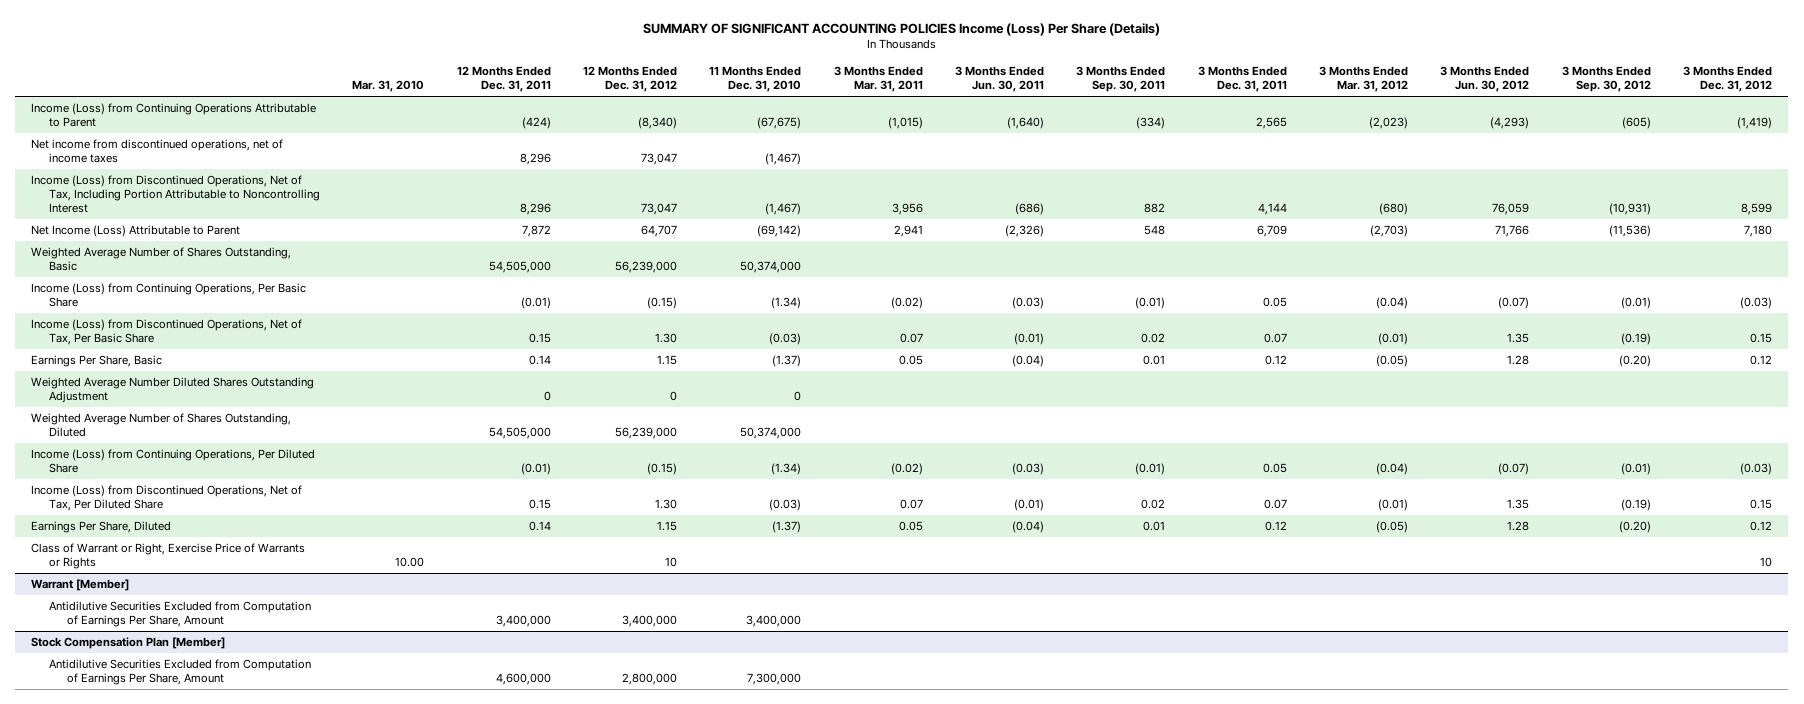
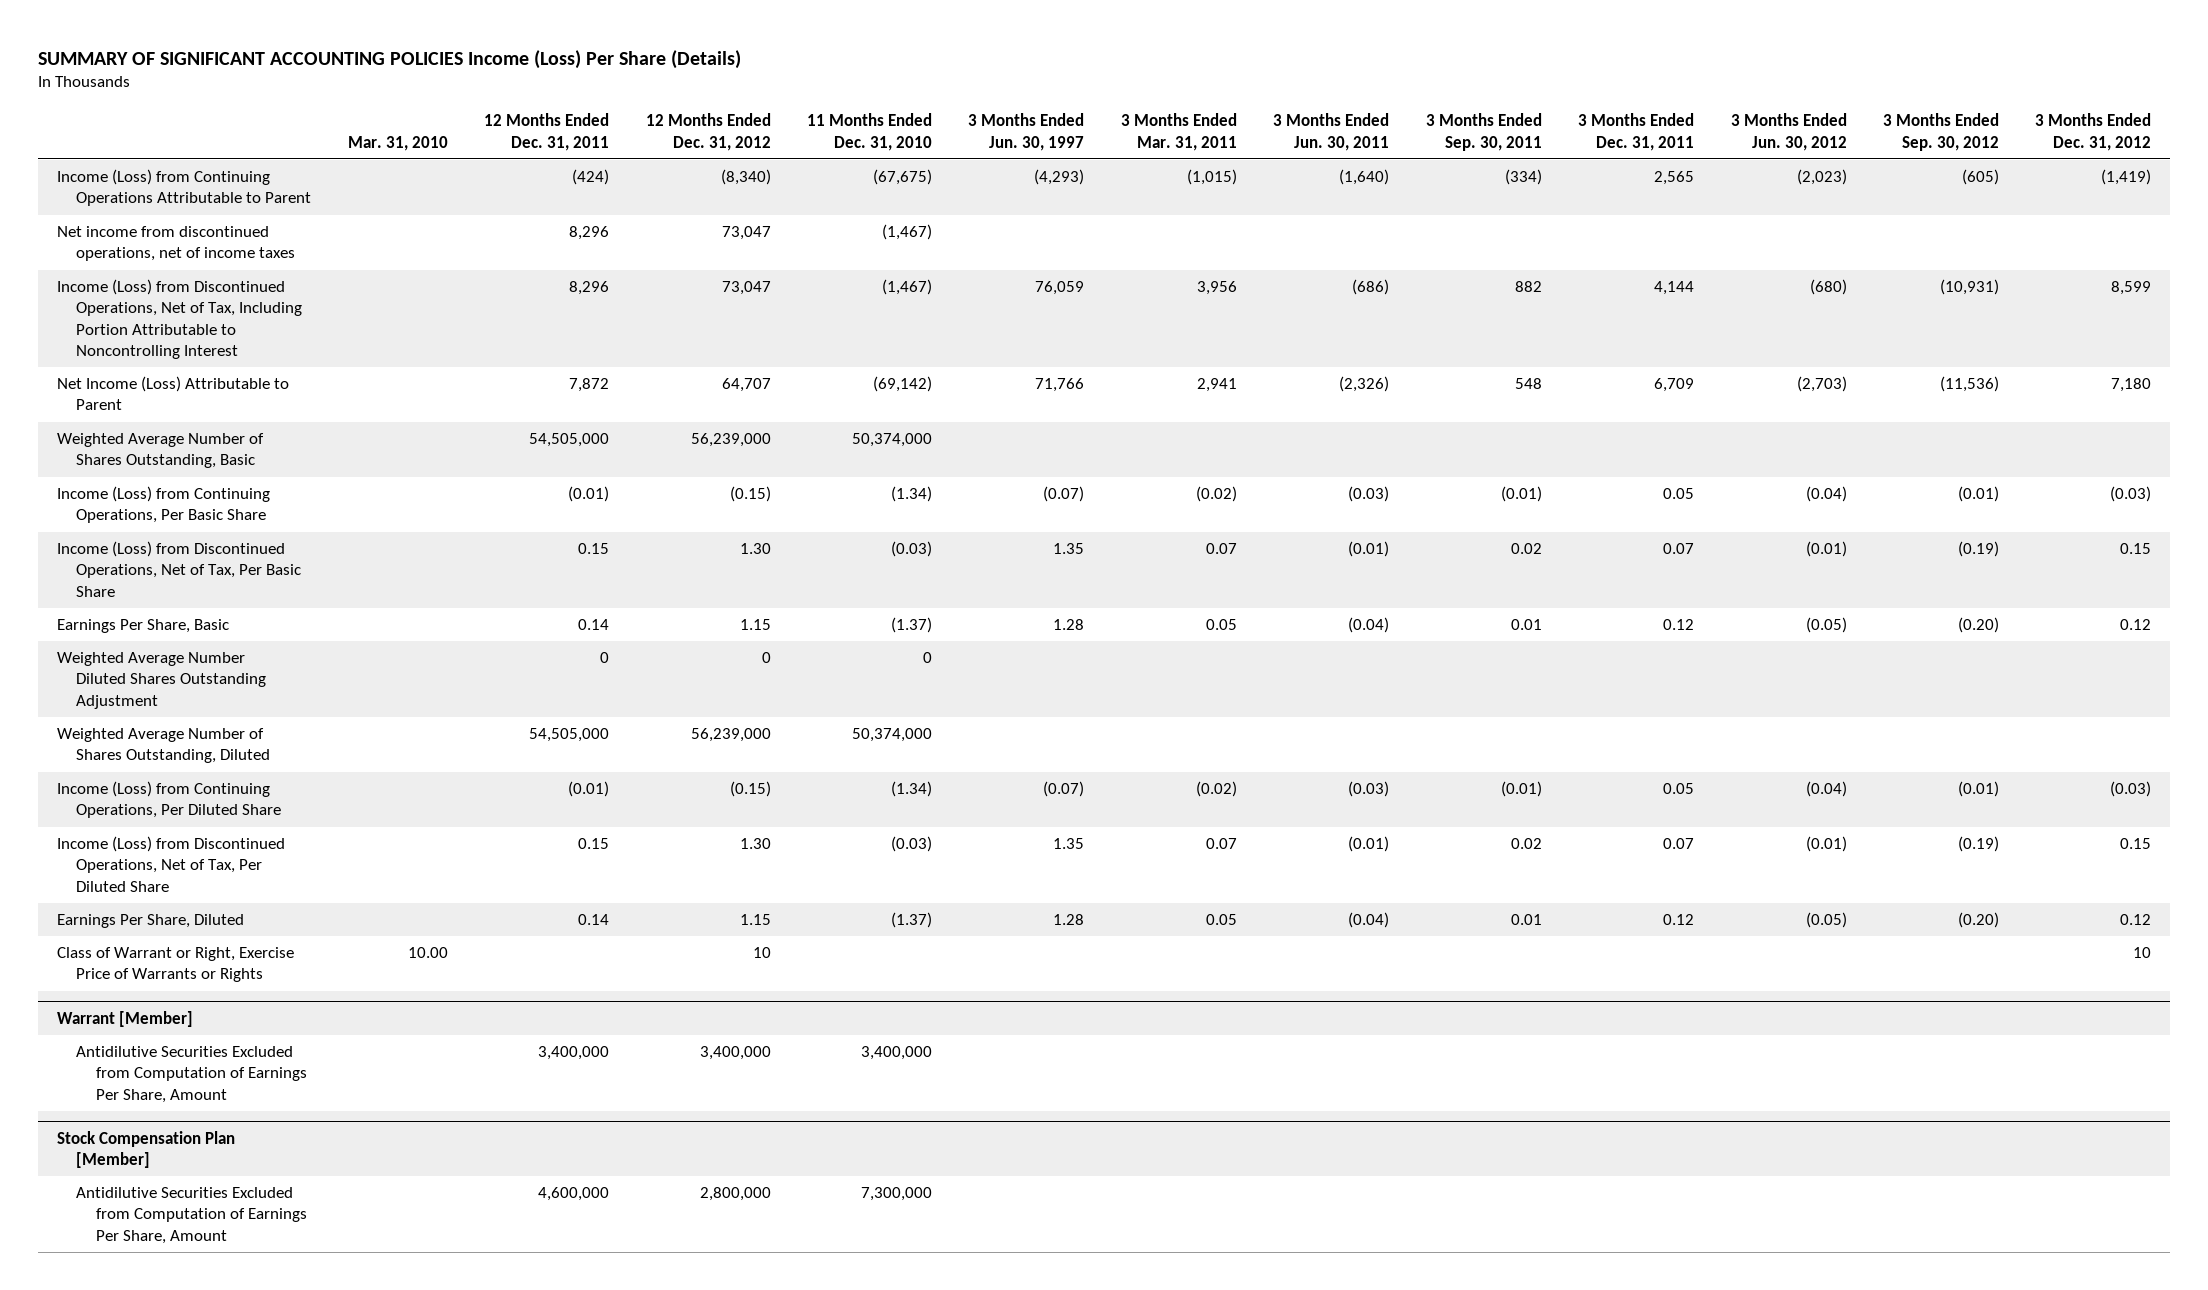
- | Mar. 31, 2010 | 12 Months Ended Dec. 31, 2011 | 12 Months Ended Dec. 31, 2012 | 11 Months Ended Dec. 31, 2010 | 3 Months Ended Mar. 31, 2011 | 3 Months Ended Jun. 30, 2011 | 3 Months Ended Sep. 30, 2011 | 3 Months Ended Dec. 31, 2011 | 3 Months Ended Mar. 31, 2012 | 3 Months Ended Jun. 30, 2012 | 3 Months Ended Sep. 30, 2012 | 3 Months Ended Dec. 31, 2012
+ | Mar. 31, 2010 | 12 Months Ended Dec. 31, 2011 | 12 Months Ended Dec. 31, 2012 | 11 Months Ended Dec. 31, 2010 | 3 Months Ended Jun. 30, 1997 | 3 Months Ended Mar. 31, 2011 | 3 Months Ended Jun. 30, 2011 | 3 Months Ended Sep. 30, 2011 | 3 Months Ended Dec. 31, 2011 | 3 Months Ended Jun. 30, 2012 | 3 Months Ended Sep. 30, 2012 | 3 Months Ended Dec. 31, 2012
- Income (Loss) from Continuing Operations Attributable to Parent | | (424) | (8,340) | (67,675) | (1,015) | (1,640) | (334) | 2,565 | (2,023) | (4,293) | (605) | (1,419)
+ Income (Loss) from Continuing Operations Attributable to Parent | | (424) | (8,340) | (67,675) | (4,293) | (1,015) | (1,640) | (334) | 2,565 | (2,023) | (605) | (1,419)
- Income (Loss) from Discontinued Operations, Net of Tax, Including Portion Attributable to Noncontrolling Interest | | 8,296 | 73,047 | (1,467) | 3,956 | (686) | 882 | 4,144 | (680) | 76,059 | (10,931) | 8,599
- Net Income (Loss) Attributable to Parent | | 7,872 | 64,707 | (69,142) | 2,941 | (2,326) | 548 | 6,709 | (2,703) | 71,766 | (11,536) | 7,180
+ Income (Loss) from Discontinued Operations, Net of Tax, Including Portion Attributable to Noncontrolling Interest | | 8,296 | 73,047 | (1,467) | 76,059 | 3,956 | (686) | 882 | 4,144 | (680) | (10,931) | 8,599
+ Net Income (Loss) Attributable to Parent | | 7,872 | 64,707 | (69,142) | 71,766 | 2,941 | (2,326) | 548 | 6,709 | (2,703) | (11,536) | 7,180
- Income (Loss) from Continuing Operations, Per Basic Share | | (0.01) | (0.15) | (1.34) | (0.02) | (0.03) | (0.01) | 0.05 | (0.04) | (0.07) | (0.01) | (0.03)
- Income (Loss) from Discontinued Operations, Net of Tax, Per Basic Share | | 0.15 | 1.30 | (0.03) | 0.07 | (0.01) | 0.02 | 0.07 | (0.01) | 1.35 | (0.19) | 0.15
- Earnings Per Share, Basic | | 0.14 | 1.15 | (1.37) | 0.05 | (0.04) | 0.01 | 0.12 | (0.05) | 1.28 | (0.20) | 0.12
+ Income (Loss) from Continuing Operations, Per Basic Share | | (0.01) | (0.15) | (1.34) | (0.07) | (0.02) | (0.03) | (0.01) | 0.05 | (0.04) | (0.01) | (0.03)
+ Income (Loss) from Discontinued Operations, Net of Tax, Per Basic Share | | 0.15 | 1.30 | (0.03) | 1.35 | 0.07 | (0.01) | 0.02 | 0.07 | (0.01) | (0.19) | 0.15
+ Earnings Per Share, Basic | | 0.14 | 1.15 | (1.37) | 1.28 | 0.05 | (0.04) | 0.01 | 0.12 | (0.05) | (0.20) | 0.12
- Income (Loss) from Continuing Operations, Per Diluted Share | | (0.01) | (0.15) | (1.34) | (0.02) | (0.03) | (0.01) | 0.05 | (0.04) | (0.07) | (0.01) | (0.03)
- Income (Loss) from Discontinued Operations, Net of Tax, Per Diluted Share | | 0.15 | 1.30 | (0.03) | 0.07 | (0.01) | 0.02 | 0.07 | (0.01) | 1.35 | (0.19) | 0.15
- Earnings Per Share, Diluted | | 0.14 | 1.15 | (1.37) | 0.05 | (0.04) | 0.01 | 0.12 | (0.05) | 1.28 | (0.20) | 0.12
+ Income (Loss) from Continuing Operations, Per Diluted Share | | (0.01) | (0.15) | (1.34) | (0.07) | (0.02) | (0.03) | (0.01) | 0.05 | (0.04) | (0.01) | (0.03)
+ Income (Loss) from Discontinued Operations, Net of Tax, Per Diluted Share | | 0.15 | 1.30 | (0.03) | 1.35 | 0.07 | (0.01) | 0.02 | 0.07 | (0.01) | (0.19) | 0.15
+ Earnings Per Share, Diluted | | 0.14 | 1.15 | (1.37) | 1.28 | 0.05 | (0.04) | 0.01 | 0.12 | (0.05) | (0.20) | 0.12

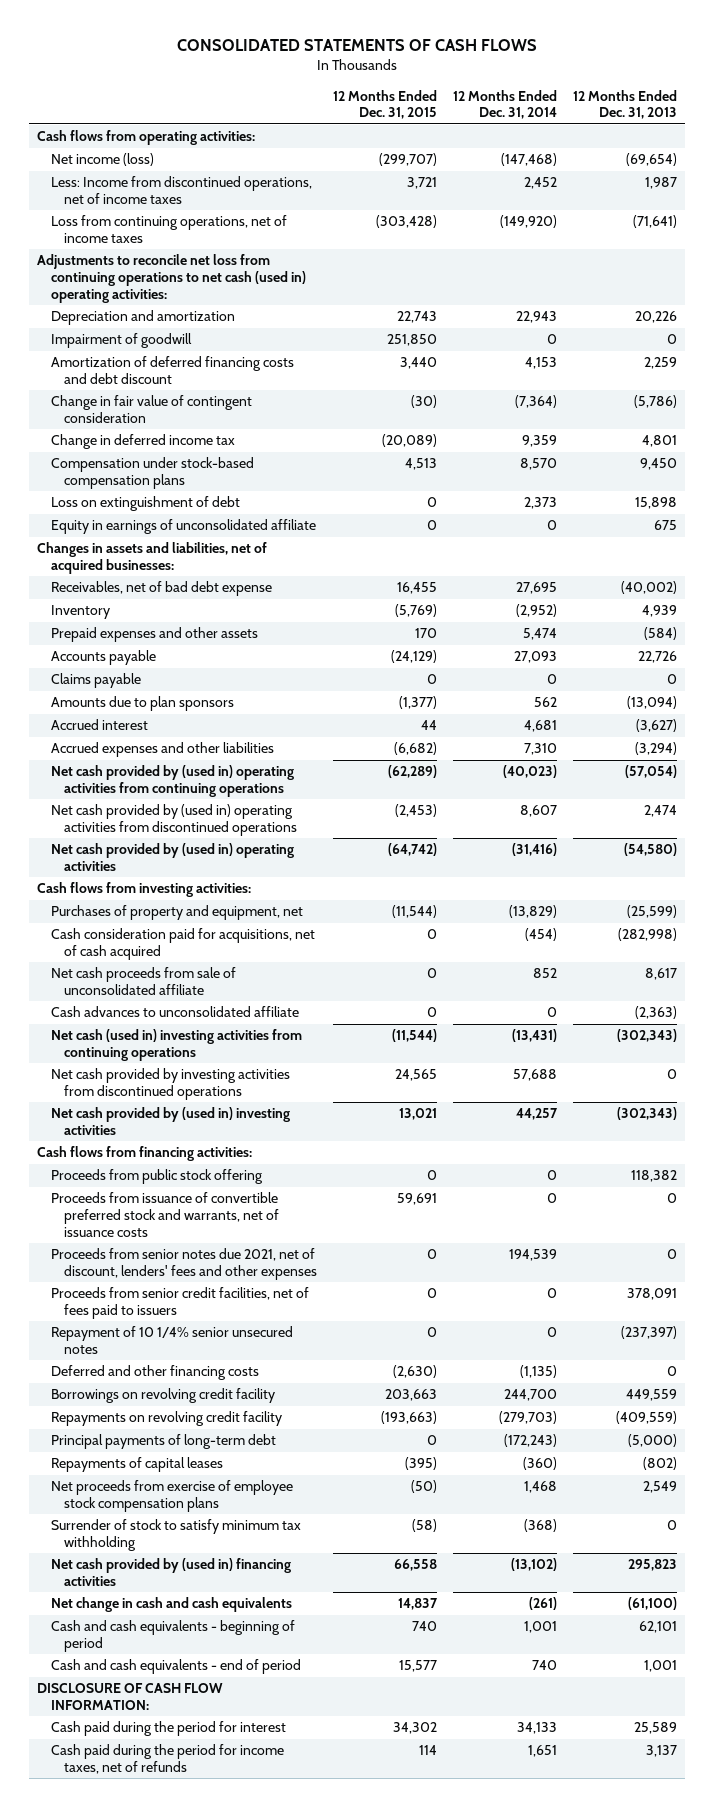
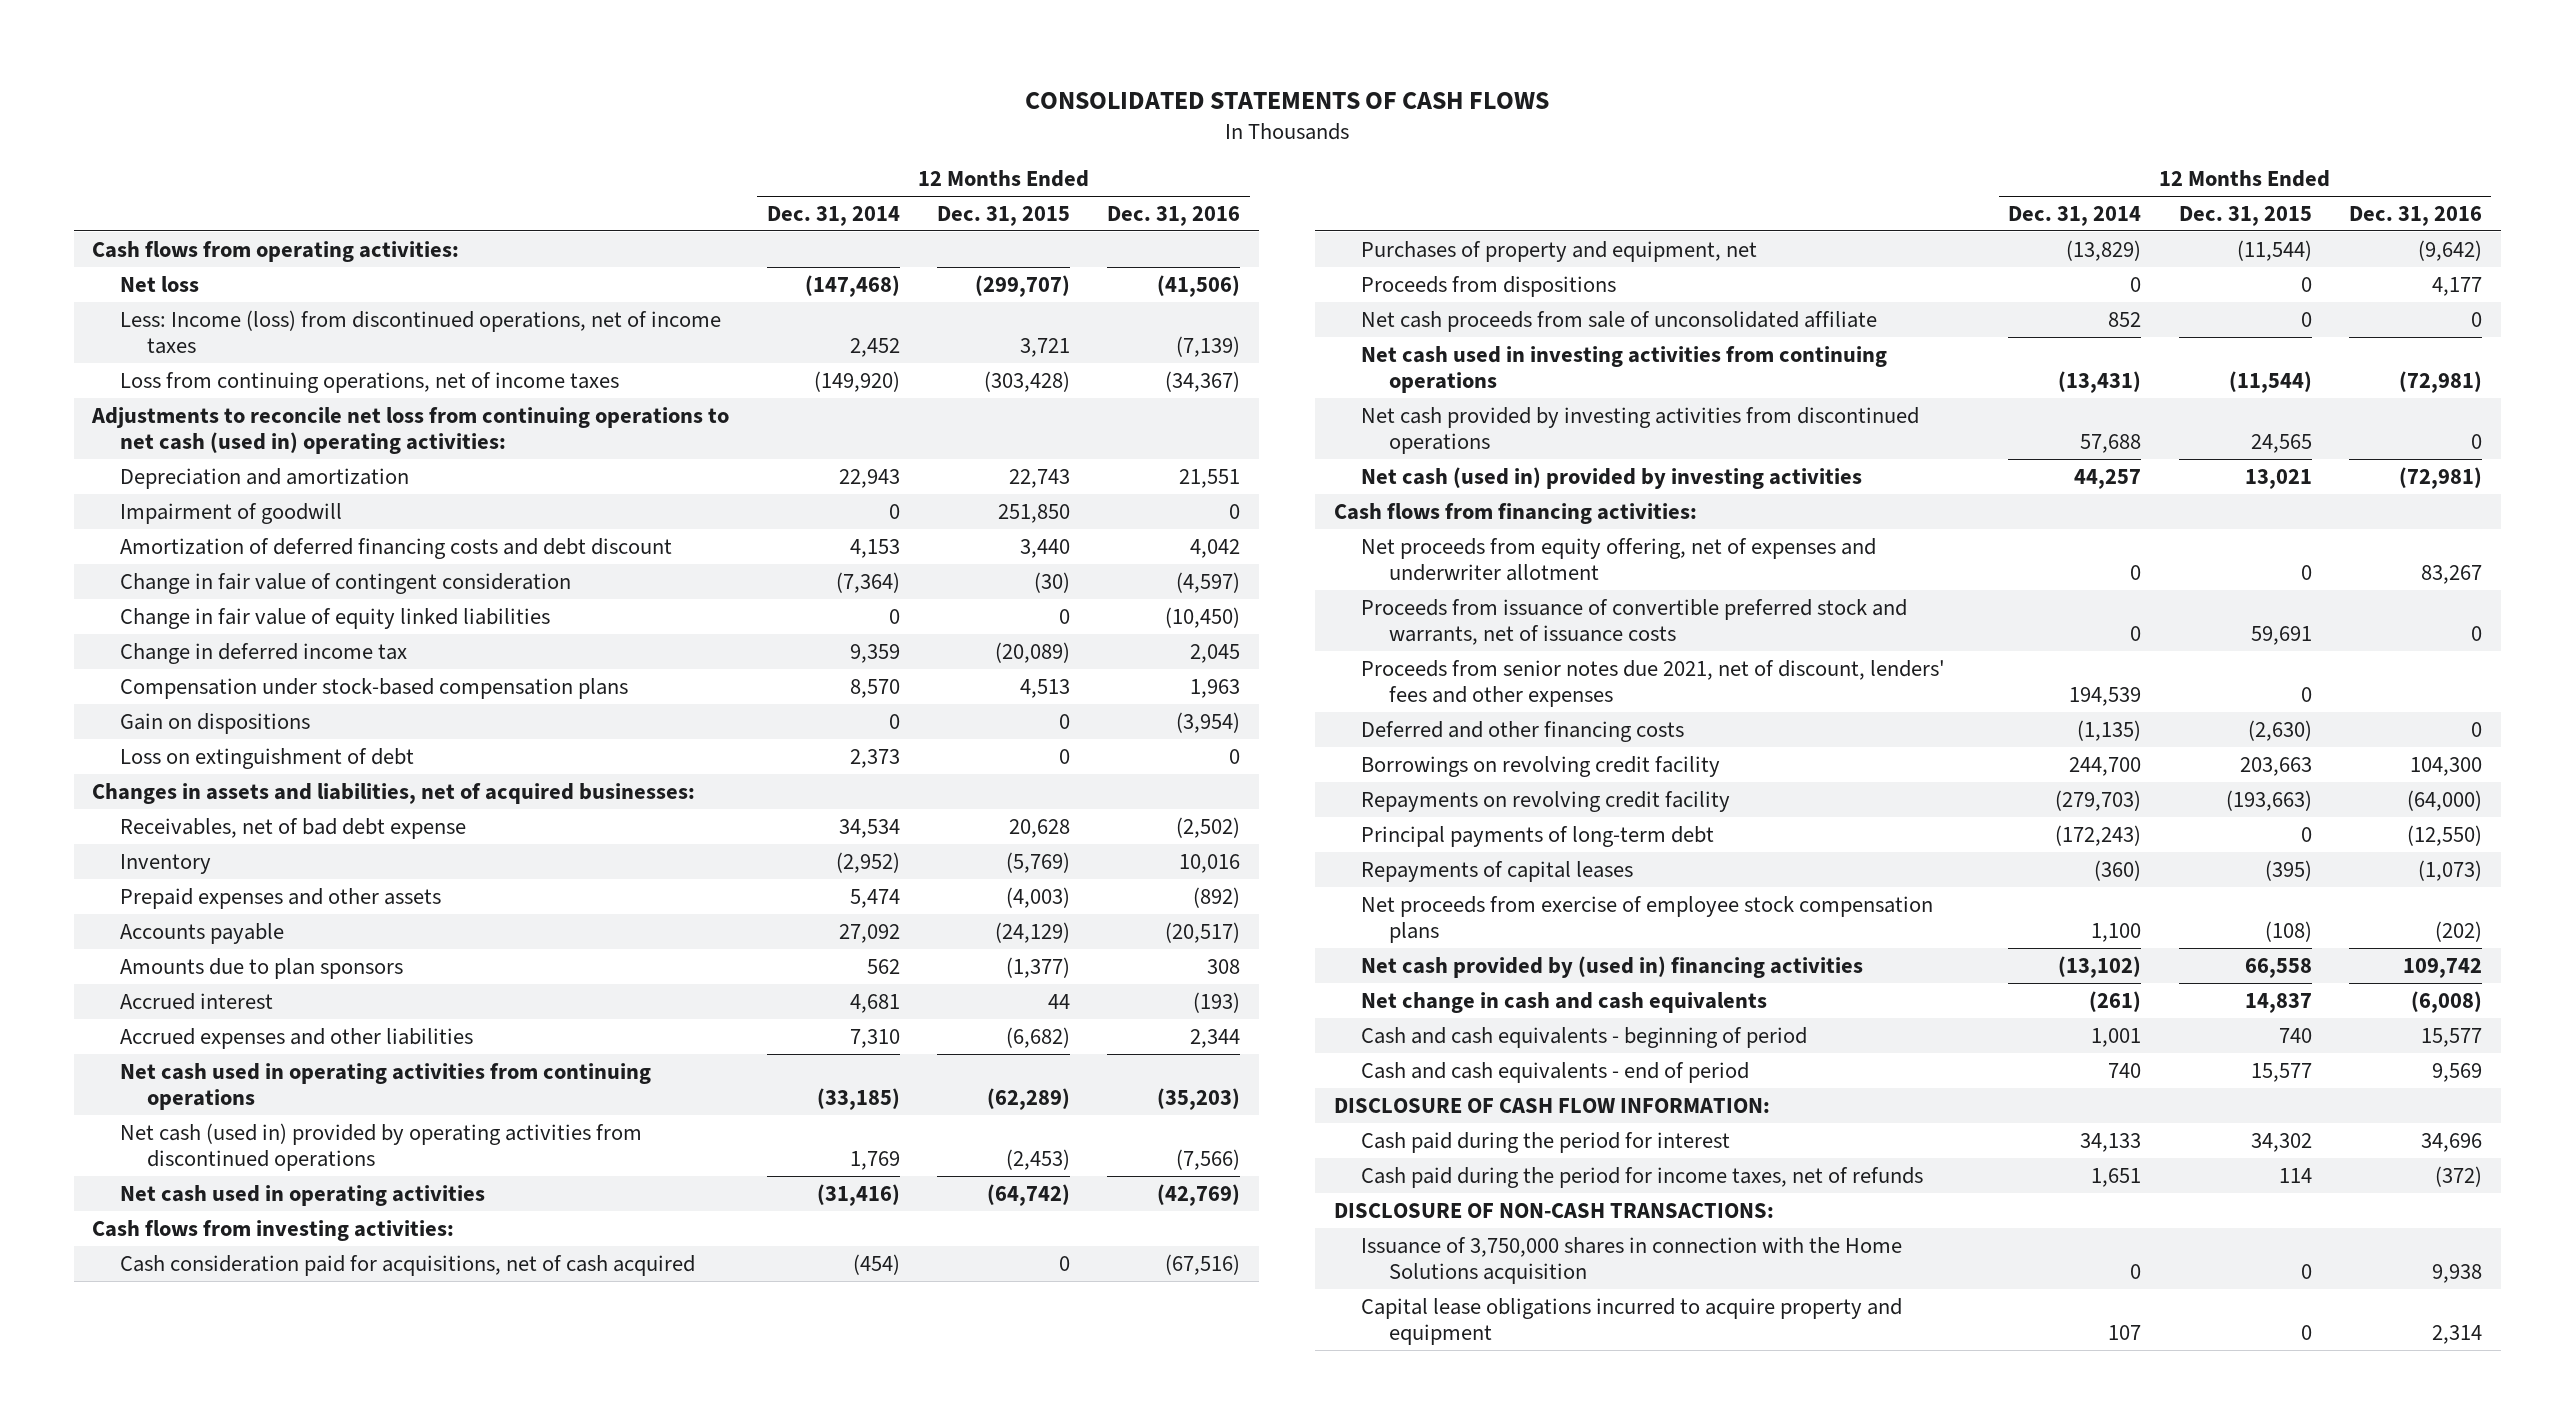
- | 12 Months Ended Dec. 31, 2015 | 12 Months Ended Dec. 31, 2014 | 12 Months Ended Dec. 31, 2013
+ | 12 Months Ended Dec. 31, 2014 | 12 Months Ended Dec. 31, 2015 | 12 Months Ended Dec. 31, 2016
- Net income (loss) | (299,707) | (147,468) | (69,654)
- Less: Income from discontinued operations, net of income taxes | 3,721 | 2,452 | 1,987
+ Net loss | (147,468) | (299,707) | (41,506)
+ Less: Income (loss) from discontinued operations, net of income taxes | 2,452 | 3,721 | (7,139)
+ Change in fair value of equity linked liabilities | 0 | 0 | (10,450)
+ Gain on dispositions | 0 | 0 | (3,954)
- Equity in earnings of unconsolidated affiliate | 0 | 0 | 675
- Receivables, net of bad debt expense | 16,455 | 27,695 | (40,002)
+ Receivables, net of bad debt expense | 34,534 | 20,628 | (2,502)
- Prepaid expenses and other assets | 170 | 5,474 | (584)
- Accounts payable | (24,129) | 27,093 | 22,726
- Claims payable | 0 | 0 | 0
+ Prepaid expenses and other assets | 5,474 | (4,003) | (892)
+ Accounts payable | 27,092 | (24,129) | (20,517)
- Net cash provided by (used in) operating activities from continuing operations | (62,289) | (40,023) | (57,054)
- Net cash provided by (used in) operating activities from discontinued operations | (2,453) | 8,607 | 2,474
- Net cash provided by (used in) operating activities | (64,742) | (31,416) | (54,580)
+ Net cash used in operating activities from continuing operations | (33,185) | (62,289) | (35,203)
+ Net cash (used in) provided by operating activities from discontinued operations | 1,769 | (2,453) | (7,566)
+ Net cash used in operating activities | (31,416) | (64,742) | (42,769)
moved down: Purchases of property and equipment, net | (13,829) | (11,544) | (9,642)
+ Proceeds from dispositions | 0 | 0 | 4,177
- Cash advances to unconsolidated affiliate | 0 | 0 | (2,363)
- Net cash (used in) investing activities from continuing operations | (11,544) | (13,431) | (302,343)
+ Net cash used in investing activities from continuing operations | (13,431) | (11,544) | (72,981)
- Net cash provided by (used in) investing activities | 13,021 | 44,257 | (302,343)
+ Net cash (used in) provided by investing activities | 44,257 | 13,021 | (72,981)
- Proceeds from public stock offering | 0 | 0 | 118,382
+ Net proceeds from equity offering, net of expenses and underwriter allotment | 0 | 0 | 83,267
- Proceeds from senior credit facilities, net of fees paid to issuers | 0 | 0 | 378,091
- Repayment of 10 1/4% senior unsecured notes | 0 | 0 | (237,397)
- Net proceeds from exercise of employee stock compensation plans | (50) | 1,468 | 2,549
- Surrender of stock to satisfy minimum tax withholding | (58) | (368) | 0
+ Net proceeds from exercise of employee stock compensation plans | 1,100 | (108) | (202)
+ DISCLOSURE OF NON-CASH TRANSACTIONS:
+ Issuance of 3,750,000 shares in connection with the Home Solutions acquisition | 0 | 0 | 9,938
+ Capital lease obligations incurred to acquire property and equipment | 107 | 0 | 2,314

